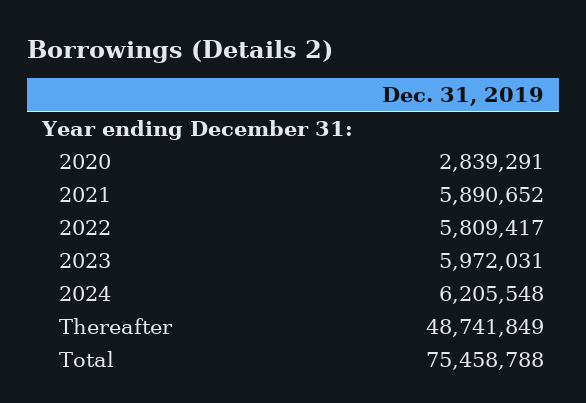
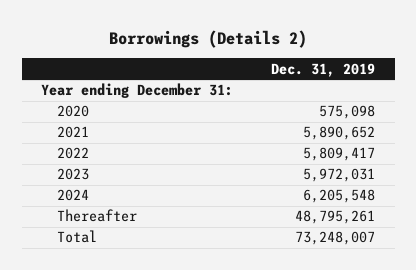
- 2020 | 2,839,291
+ 2020 | 575,098
- Thereafter | 48,741,849
- Total | 75,458,788
+ Thereafter | 48,795,261
+ Total | 73,248,007

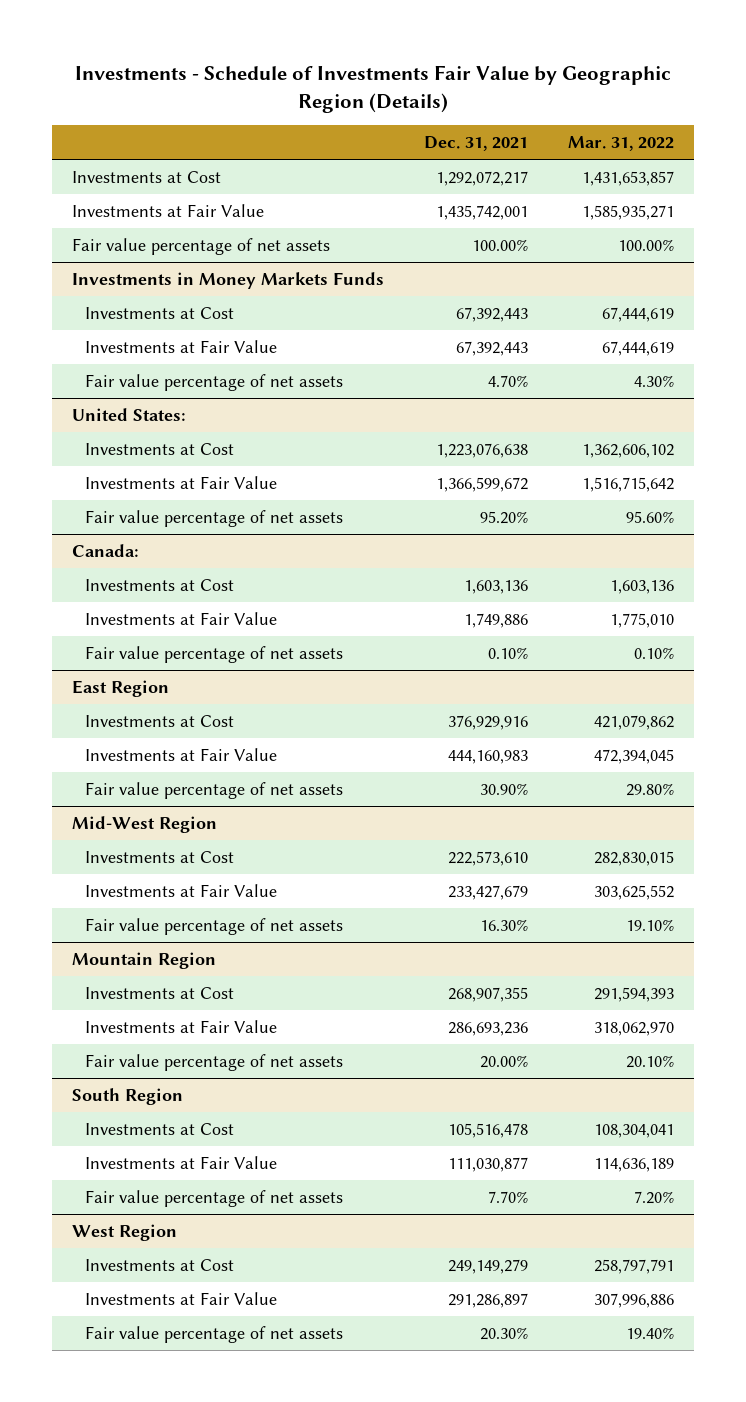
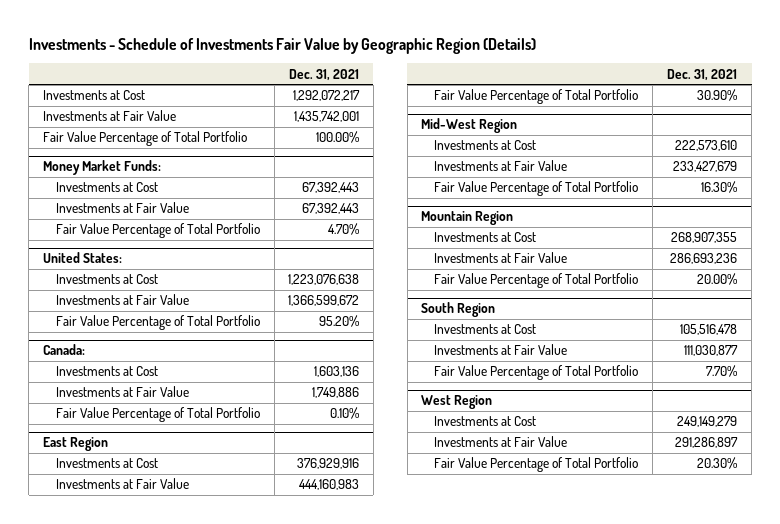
- | Dec. 31, 2021 | Mar. 31, 2022
+ | Dec. 31, 2021
- Fair value percentage of net assets | 100.00% | 100.00%
- Investments in Money Markets Funds
+ Fair Value Percentage of Total Portfolio | 100.00%
+ Money Market Funds:
- Fair value percentage of net assets | 4.70% | 4.30%
+ Fair Value Percentage of Total Portfolio | 4.70%
@ United States:
- Fair value percentage of net assets | 95.20% | 95.60%
+ Fair Value Percentage of Total Portfolio | 95.20%
@ Canada:
- Fair value percentage of net assets | 0.10% | 0.10%
+ Fair Value Percentage of Total Portfolio | 0.10%
@ East Region
- Fair value percentage of net assets | 30.90% | 29.80%
+ Fair Value Percentage of Total Portfolio | 30.90%
@ Mid-West Region
- Fair value percentage of net assets | 16.30% | 19.10%
+ Fair Value Percentage of Total Portfolio | 16.30%
@ Mountain Region
- Fair value percentage of net assets | 20.00% | 20.10%
+ Fair Value Percentage of Total Portfolio | 20.00%
@ South Region
- Fair value percentage of net assets | 7.70% | 7.20%
+ Fair Value Percentage of Total Portfolio | 7.70%
@ West Region
- Fair value percentage of net assets | 20.30% | 19.40%
+ Fair Value Percentage of Total Portfolio | 20.30%

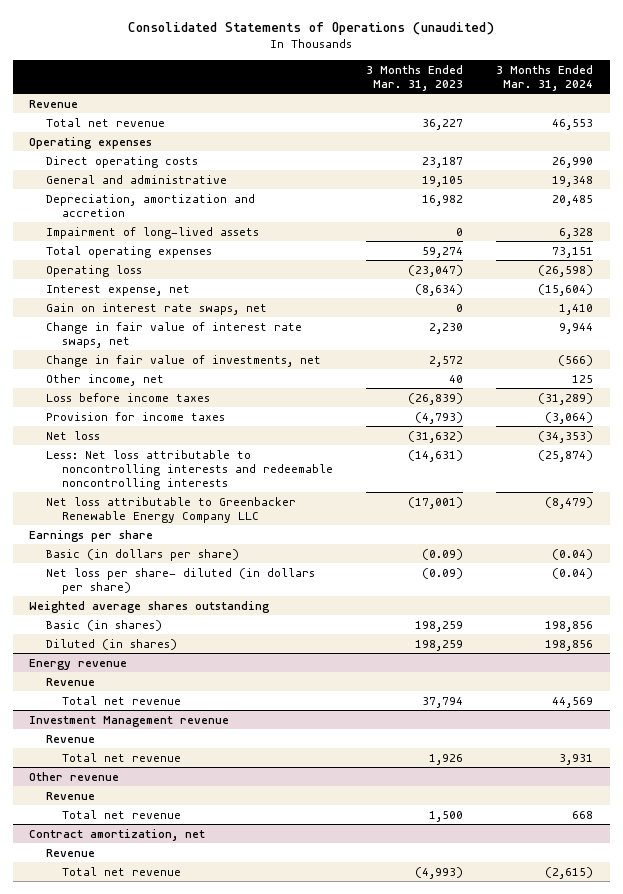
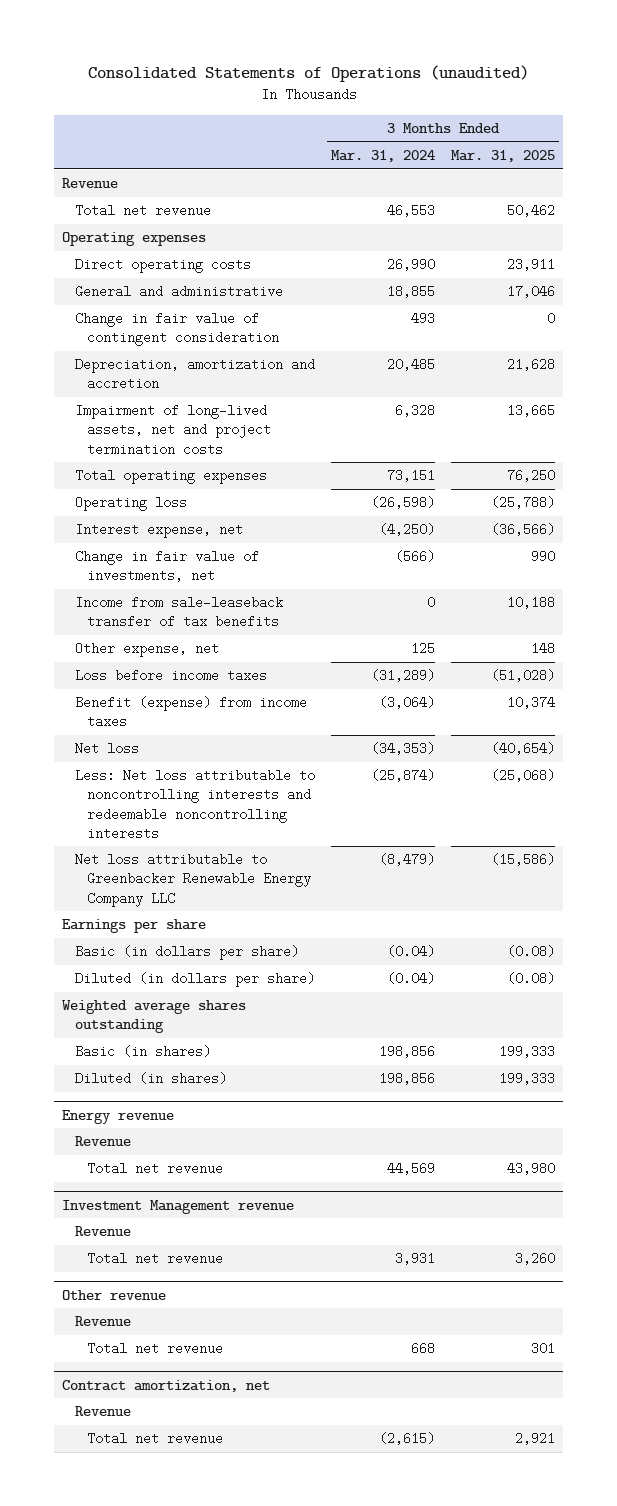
- | 3 Months Ended Mar. 31, 2023 | 3 Months Ended Mar. 31, 2024
+ | 3 Months Ended Mar. 31, 2024 | 3 Months Ended Mar. 31, 2025
- General and administrative | 19,105 | 19,348
+ General and administrative | 18,855 | 17,046
+ Change in fair value of contingent consideration | 493 | 0
- Impairment of long-lived assets | 0 | 6,328
+ Impairment of long-lived assets, net and project termination costs | 6,328 | 13,665
- Interest expense, net | (8,634) | (15,604)
- Gain on interest rate swaps, net | 0 | 1,410
- Change in fair value of interest rate swaps, net | 2,230 | 9,944
+ Interest expense, net | (4,250) | (36,566)
- Other income, net | 40 | 125
+ Income from sale-leaseback transfer of tax benefits | 0 | 10,188
+ Other expense, net | 125 | 148
- Provision for income taxes | (4,793) | (3,064)
+ Benefit (expense) from income taxes | (3,064) | 10,374
- Net loss per share- diluted (in dollars per share) | (0.09) | (0.04)
+ Diluted (in dollars per share) | (0.04) | (0.08)

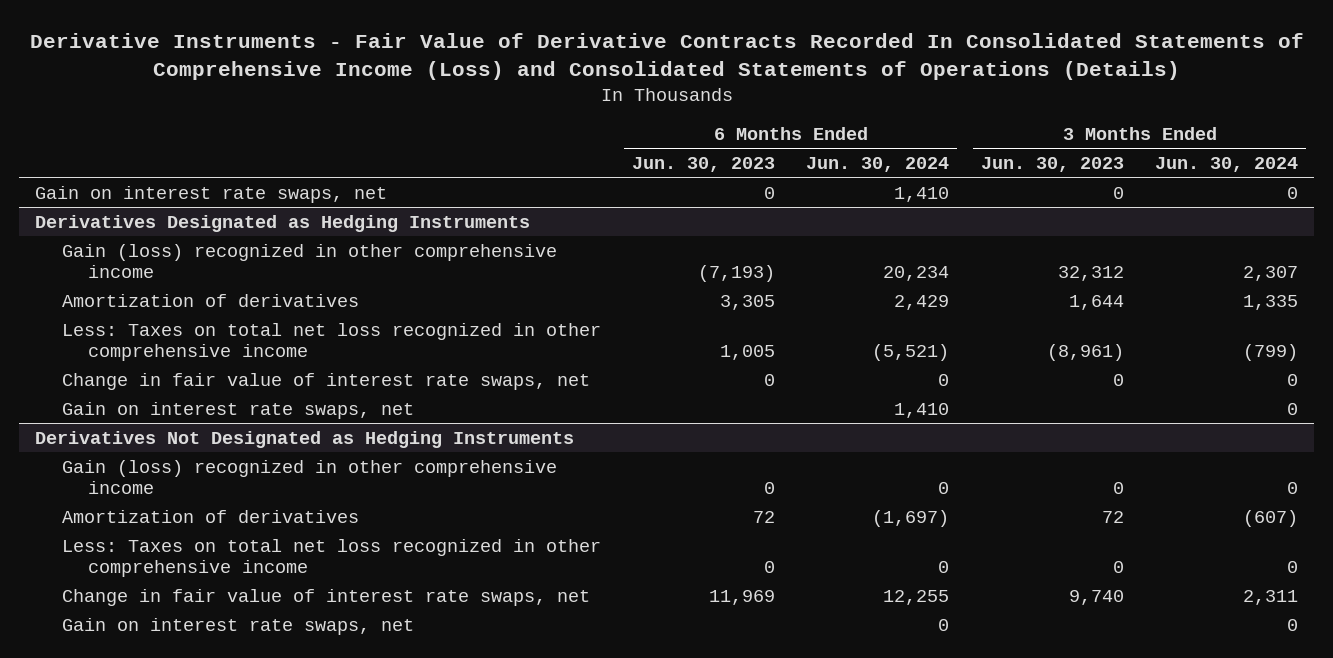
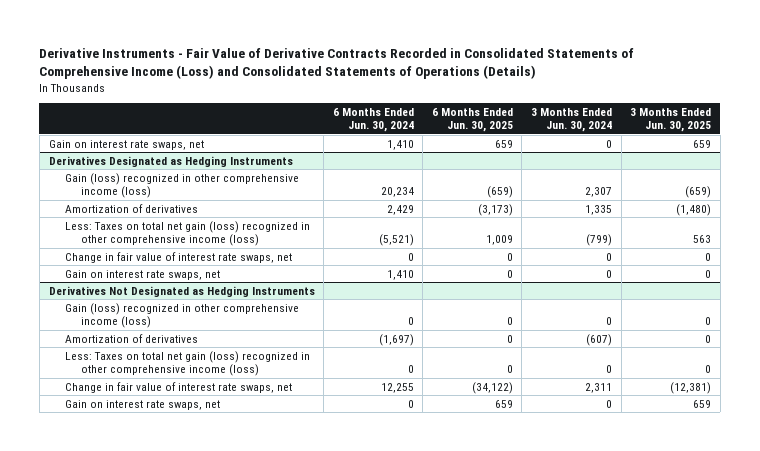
- Derivative Instruments - Fair Value of Derivative Contracts Recorded In Consolidated Statements of Comprehensive Income (Loss) and Consolidated Statements of Operations (Details)
+ Derivative Instruments - Fair Value of Derivative Contracts Recorded in Consolidated Statements of Comprehensive Income (Loss) and Consolidated Statements of Operations (Details)
- | 6 Months Ended Jun. 30, 2023 | 6 Months Ended Jun. 30, 2024 | 3 Months Ended Jun. 30, 2023 | 3 Months Ended Jun. 30, 2024
+ | 6 Months Ended Jun. 30, 2024 | 6 Months Ended Jun. 30, 2025 | 3 Months Ended Jun. 30, 2024 | 3 Months Ended Jun. 30, 2025
@ Derivatives Designated as Hedging Instruments
- Gain (loss) recognized in other comprehensive income | (7,193) | 20,234 | 32,312 | 2,307
+ Gain (loss) recognized in other comprehensive income (loss) | 20,234 | (659) | 2,307 | (659)
- Less: Taxes on total net loss recognized in other comprehensive income | 1,005 | (5,521) | (8,961) | (799)
+ Less: Taxes on total net gain (loss) recognized in other comprehensive income (loss) | (5,521) | 1,009 | (799) | 563
@ Derivatives Not Designated as Hedging Instruments
- Gain (loss) recognized in other comprehensive income | 0 | 0 | 0 | 0
+ Gain (loss) recognized in other comprehensive income (loss) | 0 | 0 | 0 | 0
- Less: Taxes on total net loss recognized in other comprehensive income | 0 | 0 | 0 | 0
+ Less: Taxes on total net gain (loss) recognized in other comprehensive income (loss) | 0 | 0 | 0 | 0

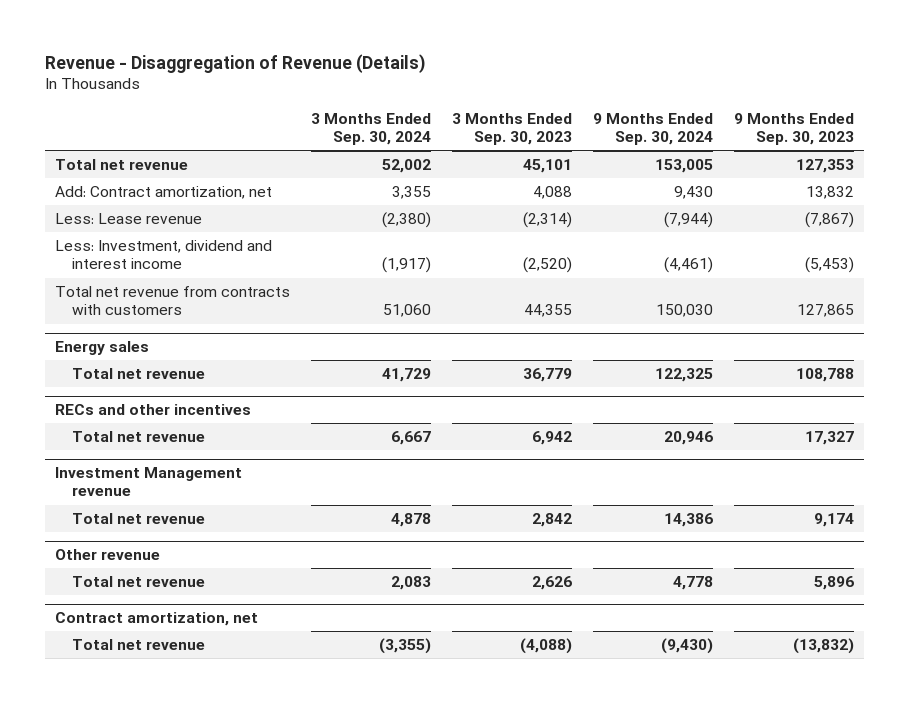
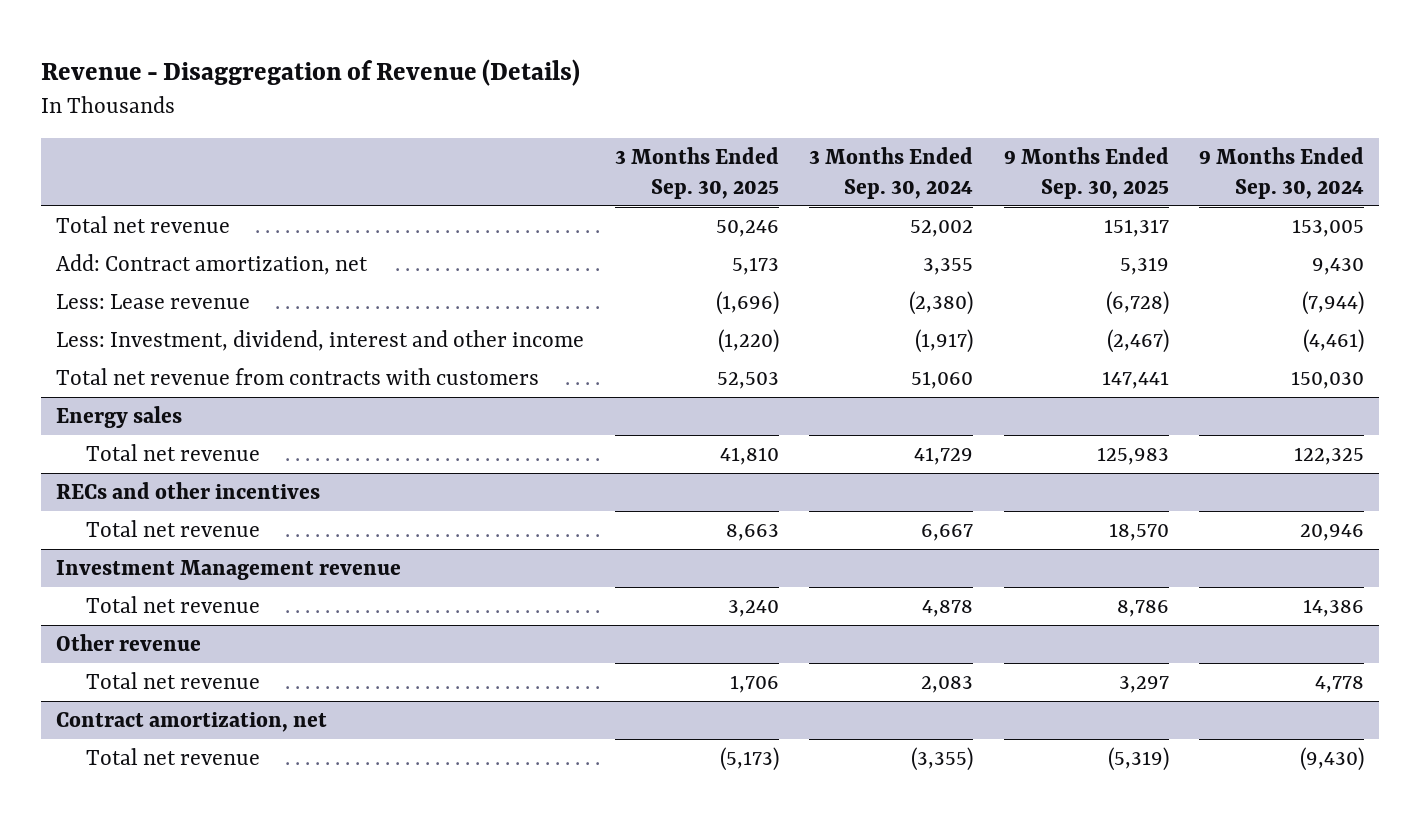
- | 3 Months Ended Sep. 30, 2024 | 3 Months Ended Sep. 30, 2023 | 9 Months Ended Sep. 30, 2024 | 9 Months Ended Sep. 30, 2023
+ | 3 Months Ended Sep. 30, 2025 | 3 Months Ended Sep. 30, 2024 | 9 Months Ended Sep. 30, 2025 | 9 Months Ended Sep. 30, 2024
- Less: Investment, dividend and interest income | (1,917) | (2,520) | (4,461) | (5,453)
+ Less: Investment, dividend, interest and other income | (1,220) | (1,917) | (2,467) | (4,461)

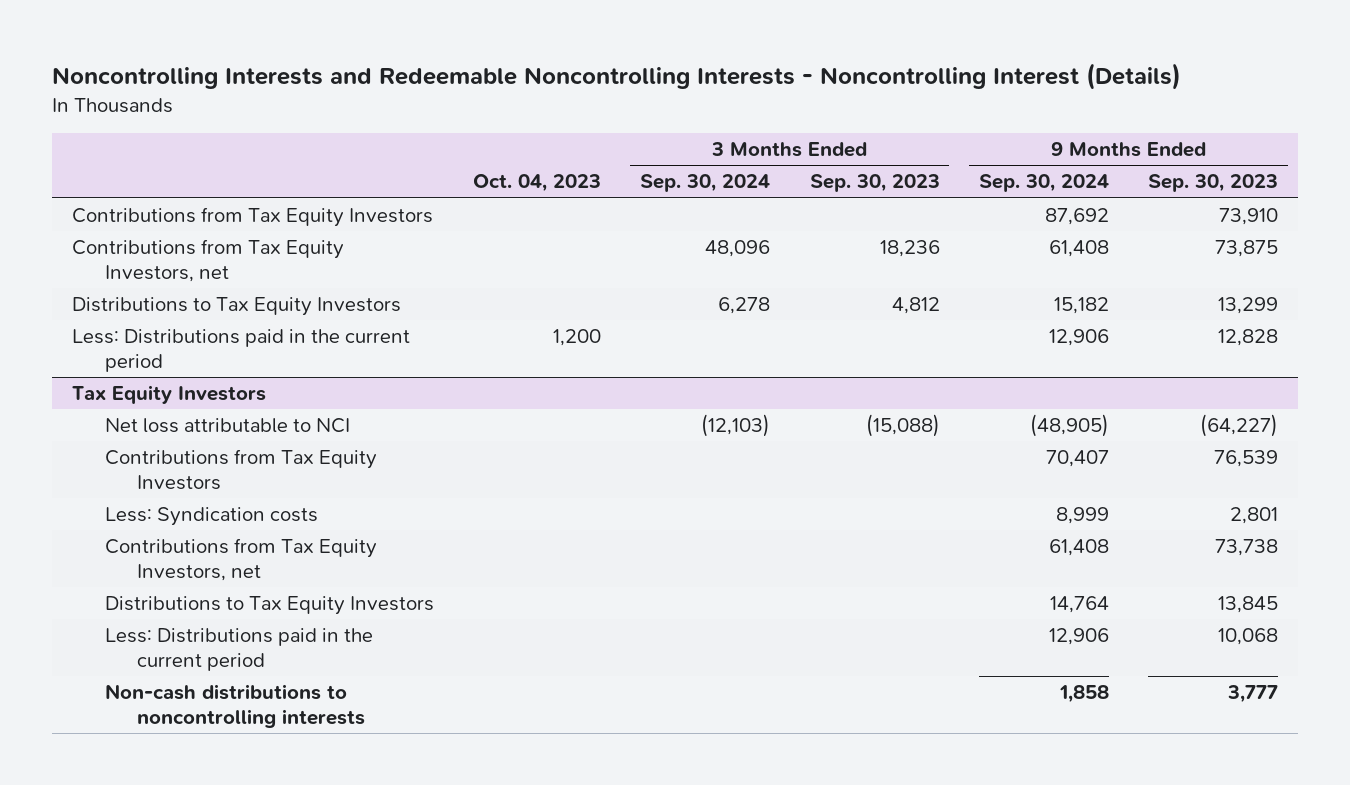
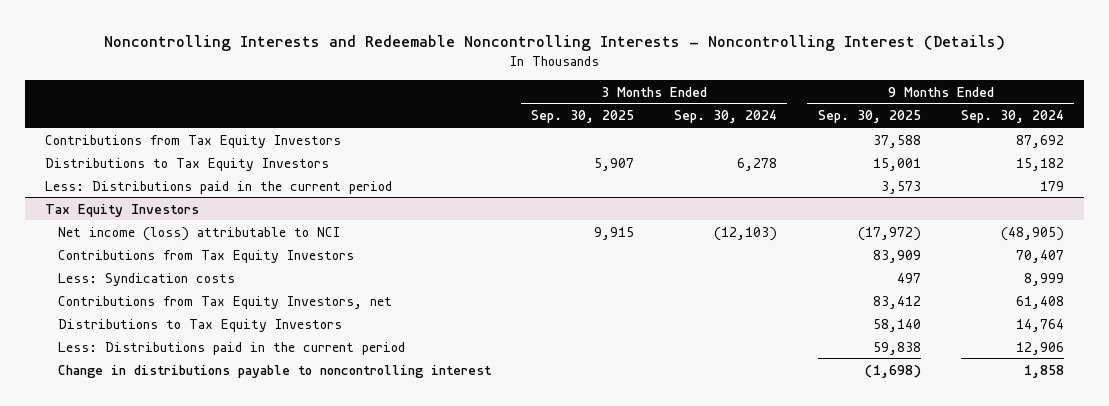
- | Oct. 04, 2023 | 3 Months Ended Sep. 30, 2024 | 3 Months Ended Sep. 30, 2023 | 9 Months Ended Sep. 30, 2024 | 9 Months Ended Sep. 30, 2023
+ | 3 Months Ended Sep. 30, 2025 | 3 Months Ended Sep. 30, 2024 | 9 Months Ended Sep. 30, 2025 | 9 Months Ended Sep. 30, 2024
- Contributions from Tax Equity Investors, net | | 48,096 | 18,236 | 61,408 | 73,875
- Less: Distributions paid in the current period | 1,200 | | | 12,906 | 12,828
+ Less: Distributions paid in the current period | | | 3,573 | 179
@ Tax Equity Investors
- Net loss attributable to NCI | | (12,103) | (15,088) | (48,905) | (64,227)
+ Net income (loss) attributable to NCI | 9,915 | (12,103) | (17,972) | (48,905)
- Non-cash distributions to noncontrolling interests | | | | 1,858 | 3,777
+ Change in distributions payable to noncontrolling interest | | | (1,698) | 1,858

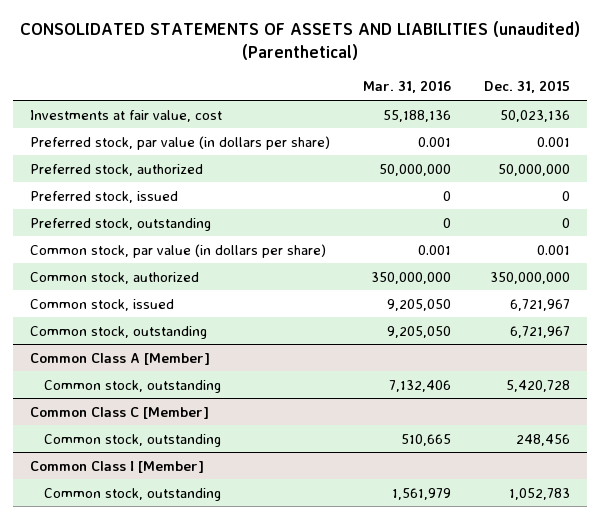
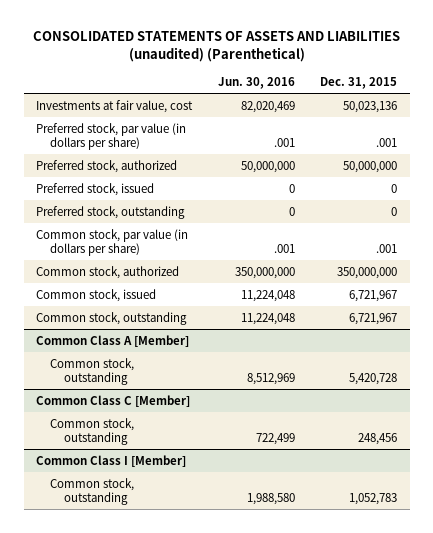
- | Mar. 31, 2016 | Dec. 31, 2015
+ | Jun. 30, 2016 | Dec. 31, 2015
- Preferred stock, par value (in dollars per share) | 0.001 | 0.001
+ Preferred stock, par value (in dollars per share) | .001 | .001
- Common stock, par value (in dollars per share) | 0.001 | 0.001
+ Common stock, par value (in dollars per share) | .001 | .001

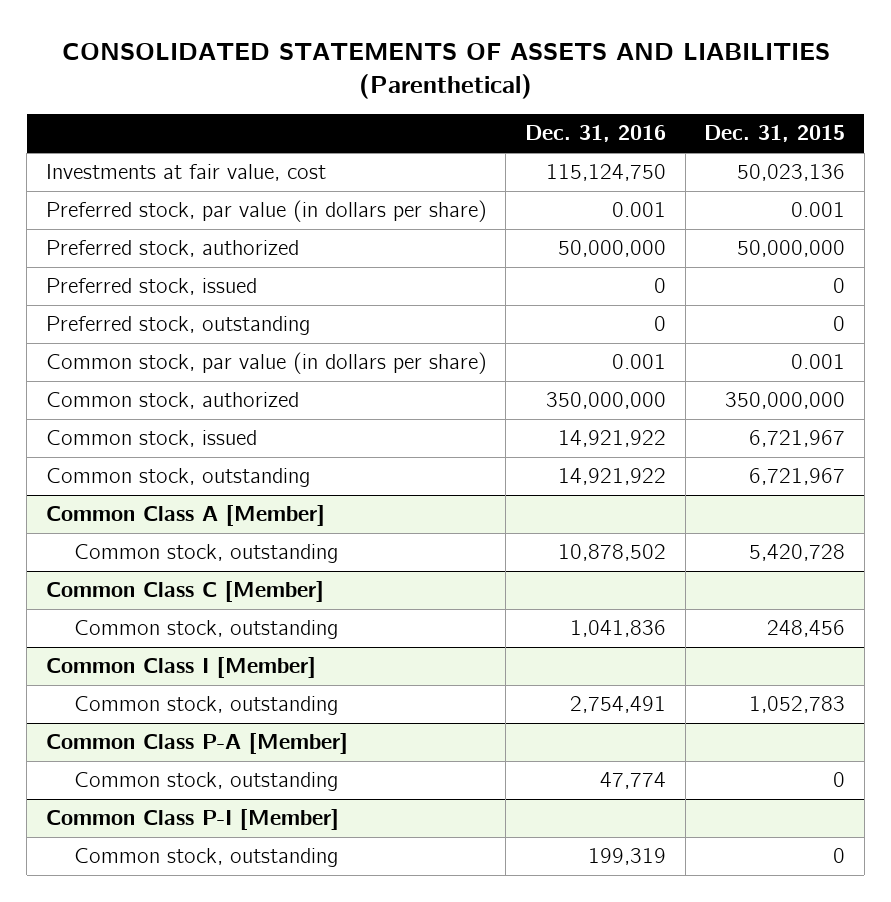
- CONSOLIDATED STATEMENTS OF ASSETS AND LIABILITIES (unaudited) (Parenthetical)
+ CONSOLIDATED STATEMENTS OF ASSETS AND LIABILITIES (Parenthetical)
- | Jun. 30, 2016 | Dec. 31, 2015
+ | Dec. 31, 2016 | Dec. 31, 2015
- Preferred stock, par value (in dollars per share) | .001 | .001
+ Preferred stock, par value (in dollars per share) | 0.001 | 0.001
- Common stock, par value (in dollars per share) | .001 | .001
+ Common stock, par value (in dollars per share) | 0.001 | 0.001
+ Common Class P-A [Member]
+ Common stock, outstanding | 47,774 | 0
+ Common Class P-I [Member]
+ Common stock, outstanding | 199,319 | 0

